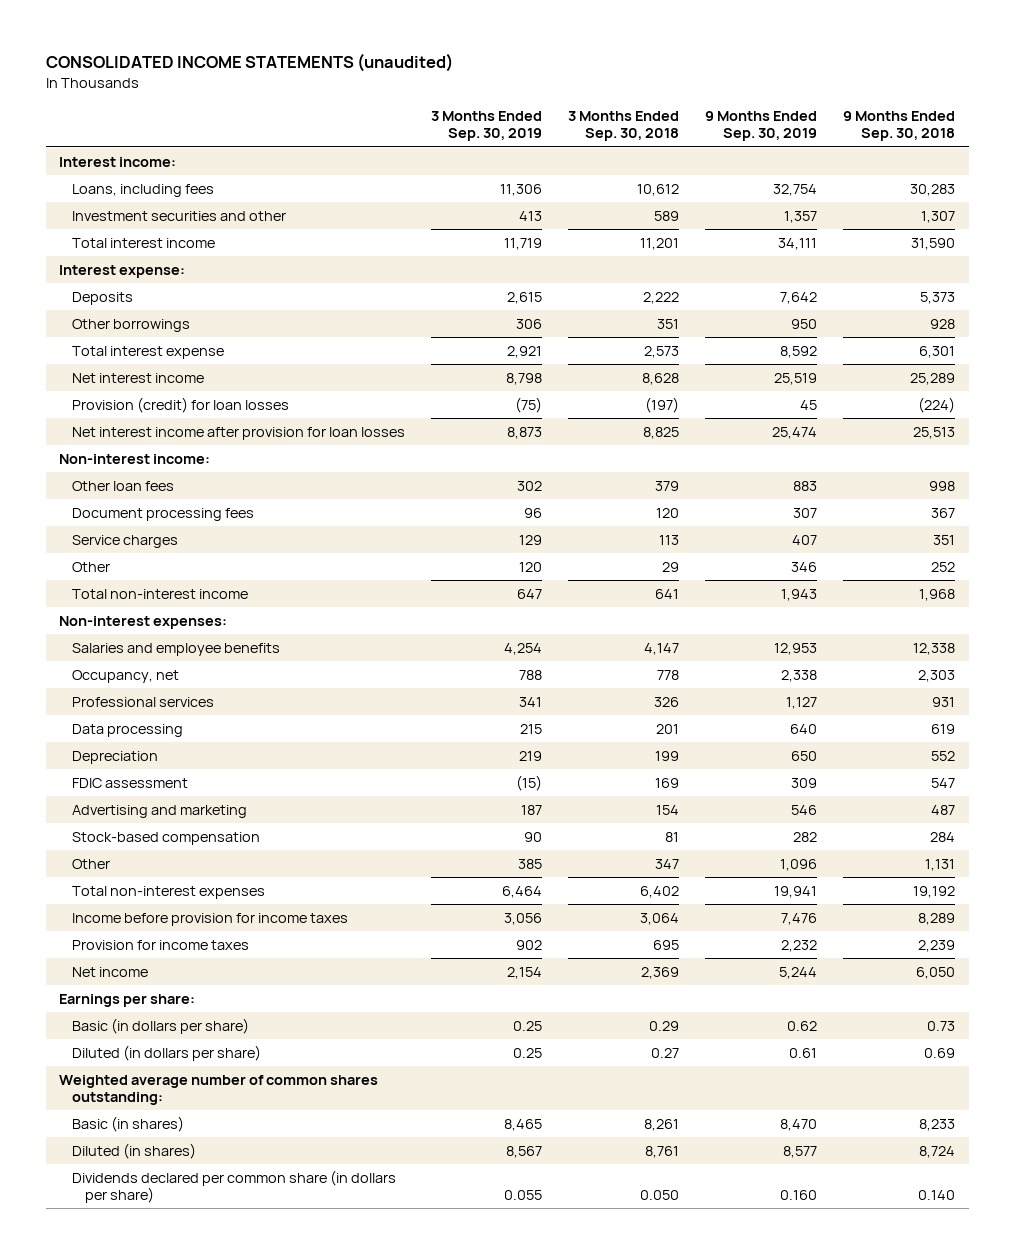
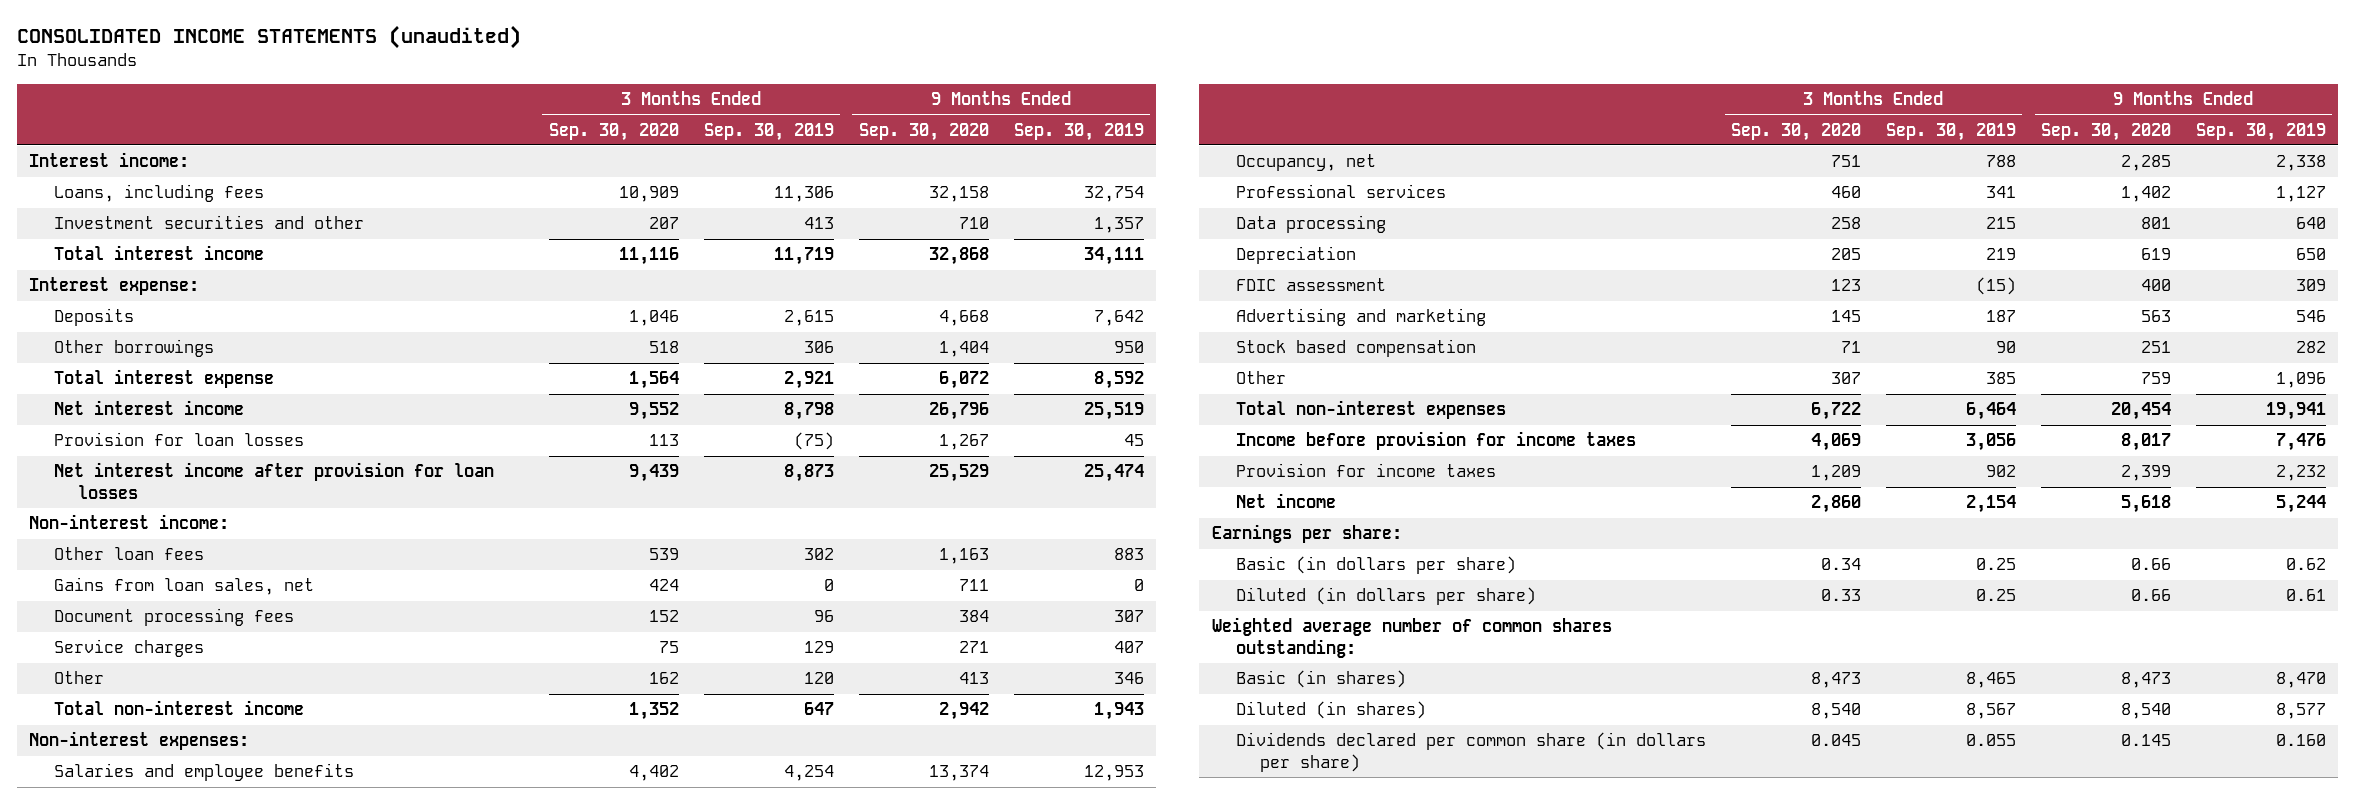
- | 3 Months Ended Sep. 30, 2019 | 3 Months Ended Sep. 30, 2018 | 9 Months Ended Sep. 30, 2019 | 9 Months Ended Sep. 30, 2018
+ | 3 Months Ended Sep. 30, 2020 | 3 Months Ended Sep. 30, 2019 | 9 Months Ended Sep. 30, 2020 | 9 Months Ended Sep. 30, 2019
- Provision (credit) for loan losses | (75) | (197) | 45 | (224)
+ Provision for loan losses | 113 | (75) | 1,267 | 45
+ Gains from loan sales, net | 424 | 0 | 711 | 0
- Stock-based compensation | 90 | 81 | 282 | 284
+ Stock based compensation | 71 | 90 | 251 | 282

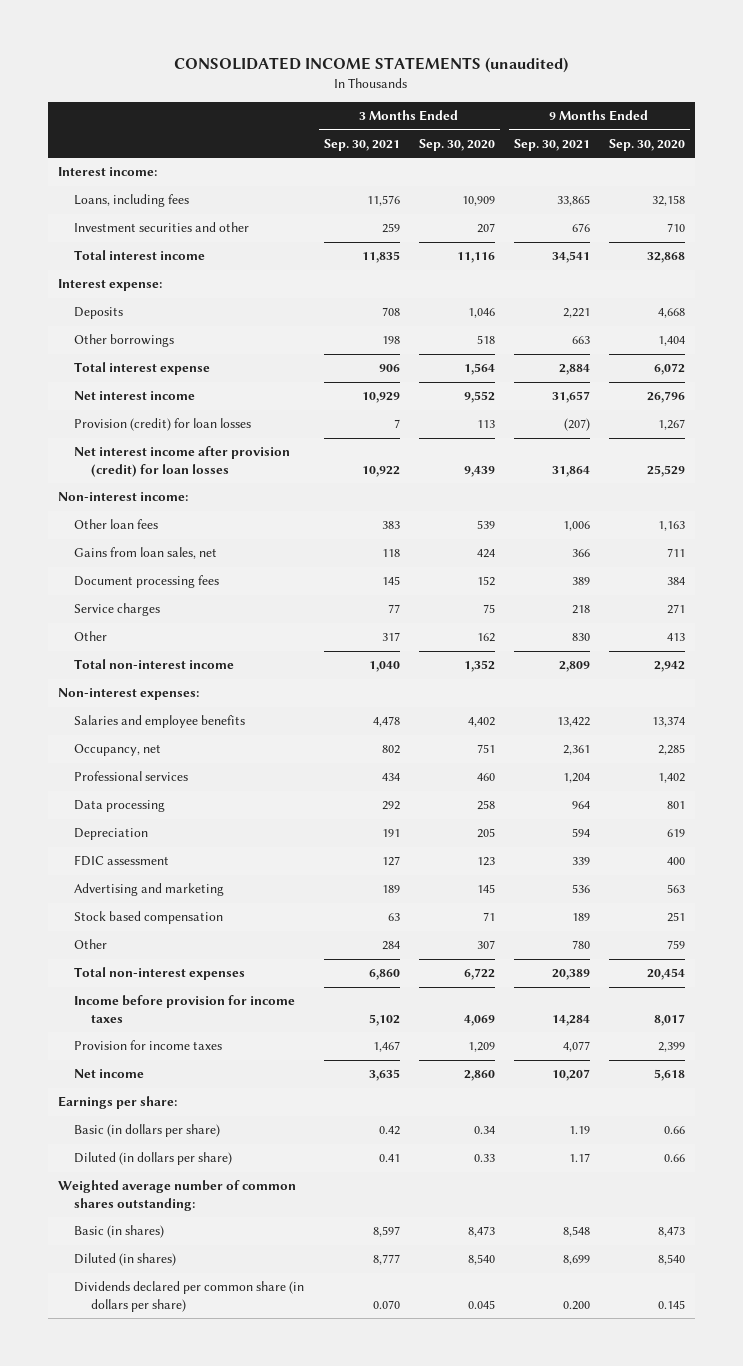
- | 3 Months Ended Sep. 30, 2020 | 3 Months Ended Sep. 30, 2019 | 9 Months Ended Sep. 30, 2020 | 9 Months Ended Sep. 30, 2019
+ | 3 Months Ended Sep. 30, 2021 | 3 Months Ended Sep. 30, 2020 | 9 Months Ended Sep. 30, 2021 | 9 Months Ended Sep. 30, 2020
- Provision for loan losses | 113 | (75) | 1,267 | 45
- Net interest income after provision for loan losses | 9,439 | 8,873 | 25,529 | 25,474
+ Provision (credit) for loan losses | 7 | 113 | (207) | 1,267
+ Net interest income after provision (credit) for loan losses | 10,922 | 9,439 | 31,864 | 25,529

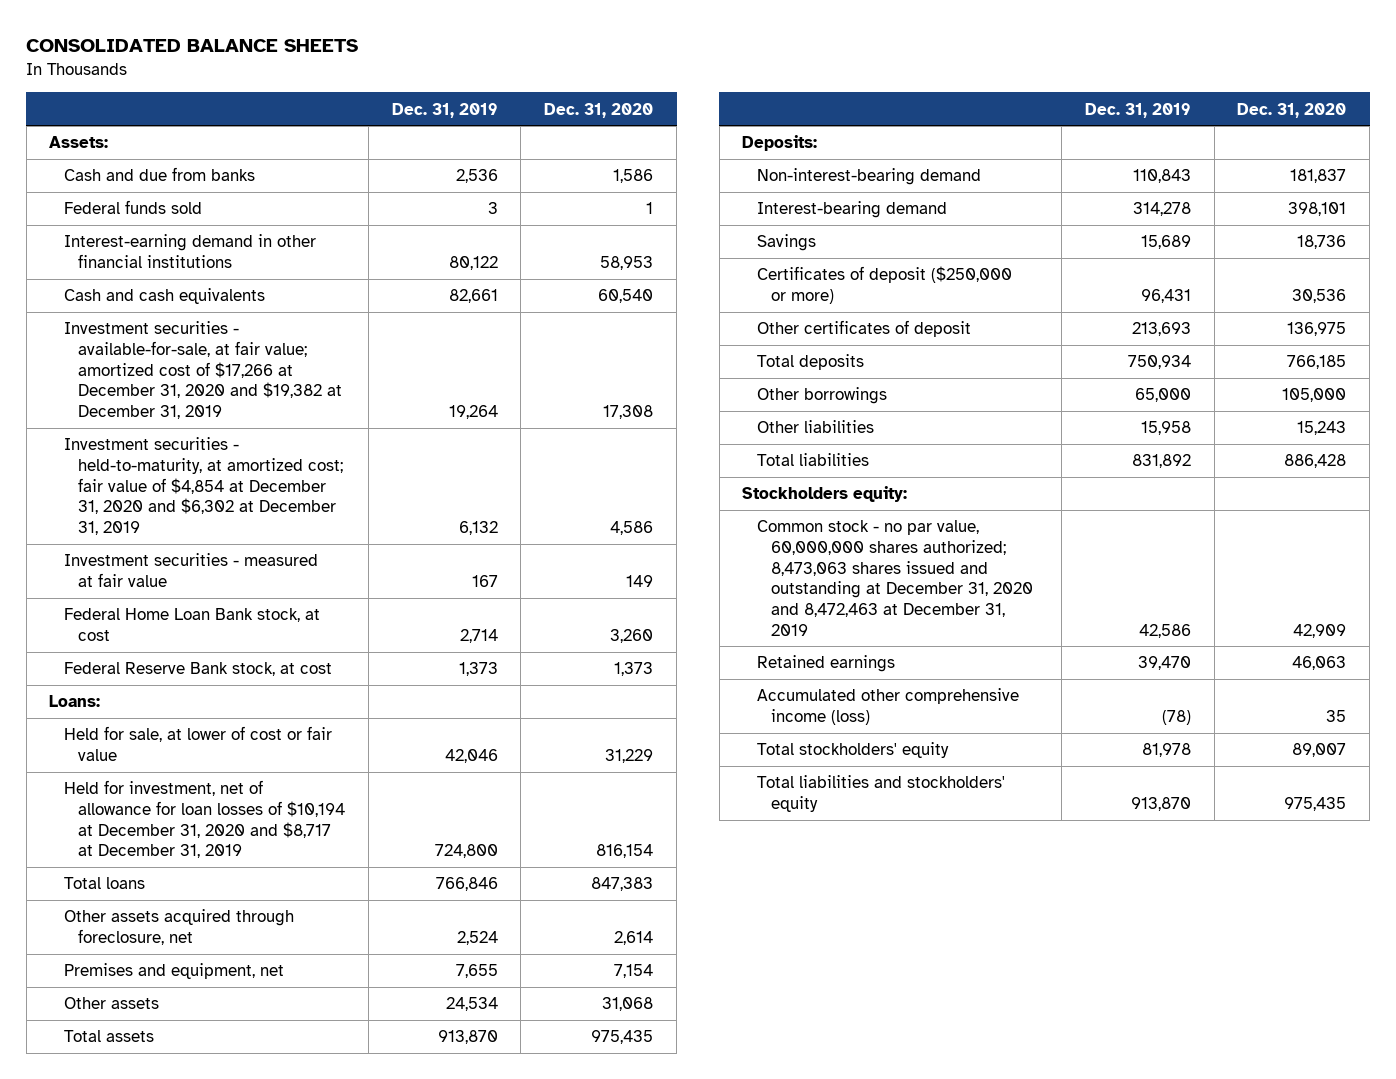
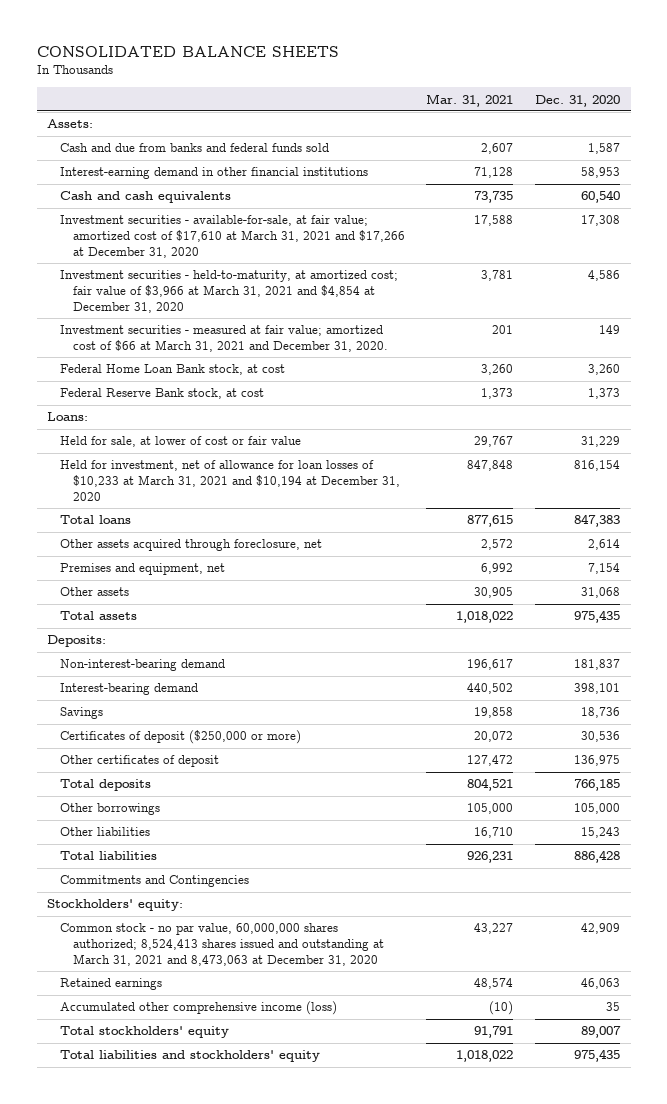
- | Dec. 31, 2019 | Dec. 31, 2020
+ | Mar. 31, 2021 | Dec. 31, 2020
- Cash and due from banks | 2,536 | 1,586
- Federal funds sold | 3 | 1
+ Cash and due from banks and federal funds sold | 2,607 | 1,587
- Investment securities - available-for-sale, at fair value; amortized cost of $17,266 at December 31, 2020 and $19,382 at December 31, 2019 | 19,264 | 17,308
- Investment securities - held-to-maturity, at amortized cost; fair value of $4,854 at December 31, 2020 and $6,302 at December 31, 2019 | 6,132 | 4,586
- Investment securities - measured at fair value | 167 | 149
+ Investment securities - available-for-sale, at fair value; amortized cost of $17,610 at March 31, 2021 and $17,266 at December 31, 2020 | 17,588 | 17,308
+ Investment securities - held-to-maturity, at amortized cost; fair value of $3,966 at March 31, 2021 and $4,854 at December 31, 2020 | 3,781 | 4,586
+ Investment securities - measured at fair value; amortized cost of $66 at March 31, 2021 and December 31, 2020. | 201 | 149
- Held for investment, net of allowance for loan losses of $10,194 at December 31, 2020 and $8,717 at December 31, 2019 | 724,800 | 816,154
+ Held for investment, net of allowance for loan losses of $10,233 at March 31, 2021 and $10,194 at December 31, 2020 | 847,848 | 816,154
- Stockholders equity:
- Common stock - no par value, 60,000,000 shares authorized; 8,473,063 shares issued and outstanding at December 31, 2020 and 8,472,463 at December 31, 2019 | 42,586 | 42,909
+ Commitments and Contingencies
+ Stockholders' equity:
+ Common stock - no par value, 60,000,000 shares authorized; 8,524,413 shares issued and outstanding at March 31, 2021 and 8,473,063 at December 31, 2020 | 43,227 | 42,909

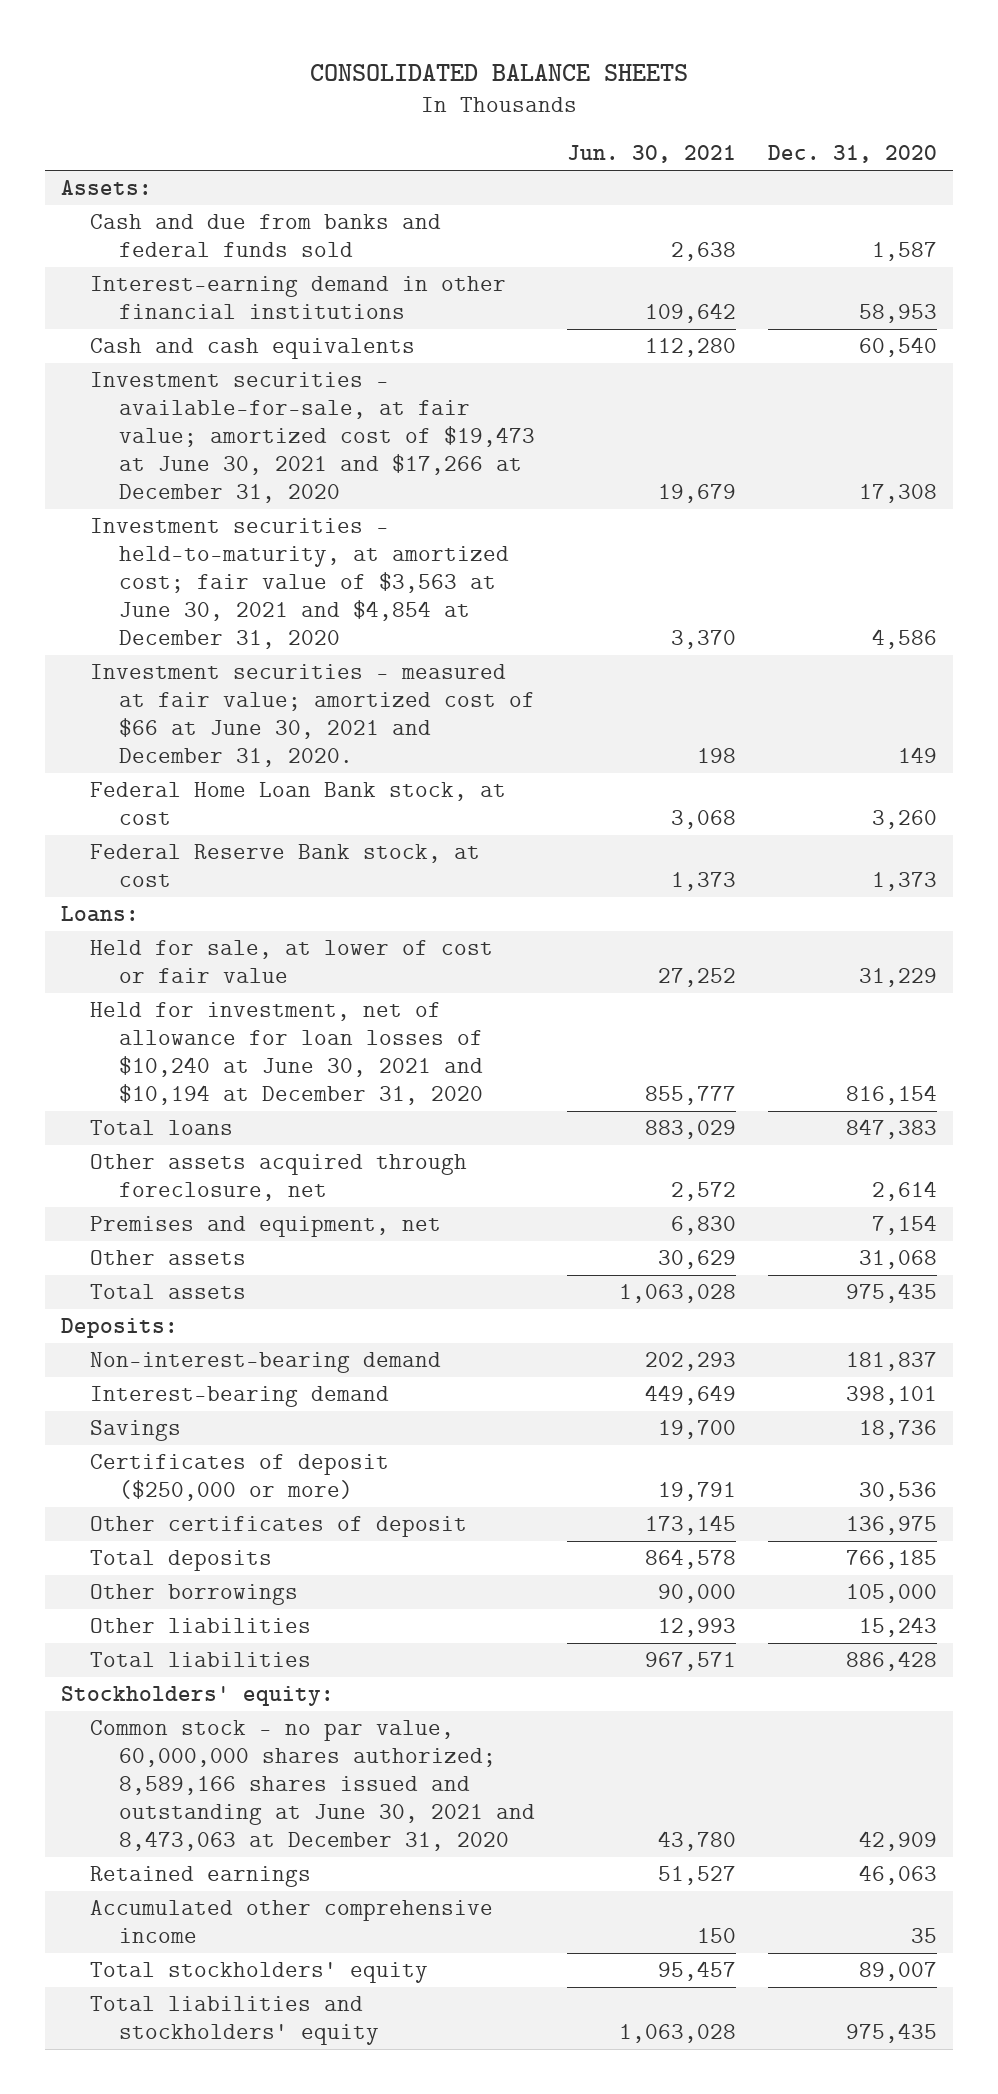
- | Mar. 31, 2021 | Dec. 31, 2020
+ | Jun. 30, 2021 | Dec. 31, 2020
- Investment securities - available-for-sale, at fair value; amortized cost of $17,610 at March 31, 2021 and $17,266 at December 31, 2020 | 17,588 | 17,308
- Investment securities - held-to-maturity, at amortized cost; fair value of $3,966 at March 31, 2021 and $4,854 at December 31, 2020 | 3,781 | 4,586
- Investment securities - measured at fair value; amortized cost of $66 at March 31, 2021 and December 31, 2020. | 201 | 149
+ Investment securities - available-for-sale, at fair value; amortized cost of $19,473 at June 30, 2021 and $17,266 at December 31, 2020 | 19,679 | 17,308
+ Investment securities - held-to-maturity, at amortized cost; fair value of $3,563 at June 30, 2021 and $4,854 at December 31, 2020 | 3,370 | 4,586
+ Investment securities - measured at fair value; amortized cost of $66 at June 30, 2021 and December 31, 2020. | 198 | 149
- Held for investment, net of allowance for loan losses of $10,233 at March 31, 2021 and $10,194 at December 31, 2020 | 847,848 | 816,154
+ Held for investment, net of allowance for loan losses of $10,240 at June 30, 2021 and $10,194 at December 31, 2020 | 855,777 | 816,154
- Commitments and Contingencies
- Common stock - no par value, 60,000,000 shares authorized; 8,524,413 shares issued and outstanding at March 31, 2021 and 8,473,063 at December 31, 2020 | 43,227 | 42,909
+ Common stock - no par value, 60,000,000 shares authorized; 8,589,166 shares issued and outstanding at June 30, 2021 and 8,473,063 at December 31, 2020 | 43,780 | 42,909
- Accumulated other comprehensive income (loss) | (10) | 35
+ Accumulated other comprehensive income | 150 | 35

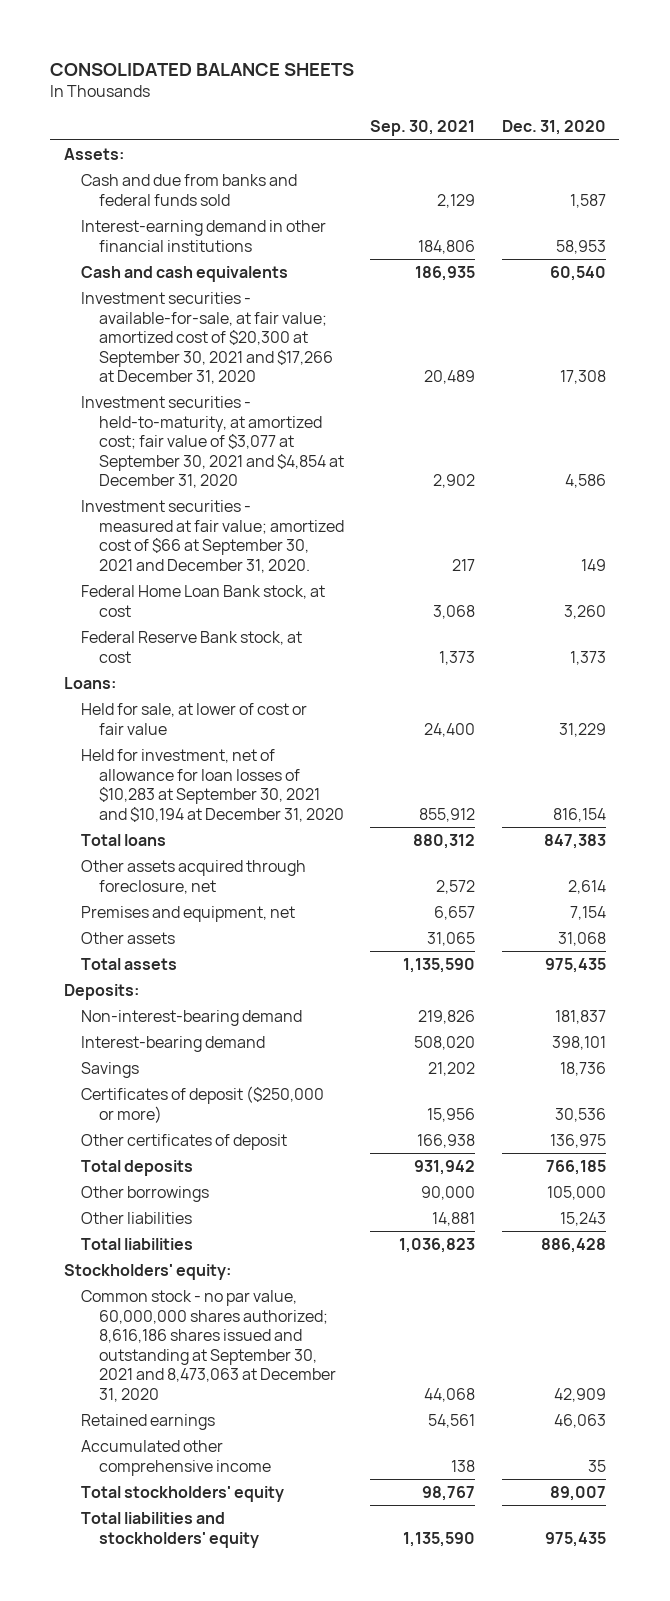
- | Jun. 30, 2021 | Dec. 31, 2020
+ | Sep. 30, 2021 | Dec. 31, 2020
- Investment securities - available-for-sale, at fair value; amortized cost of $19,473 at June 30, 2021 and $17,266 at December 31, 2020 | 19,679 | 17,308
- Investment securities - held-to-maturity, at amortized cost; fair value of $3,563 at June 30, 2021 and $4,854 at December 31, 2020 | 3,370 | 4,586
- Investment securities - measured at fair value; amortized cost of $66 at June 30, 2021 and December 31, 2020. | 198 | 149
+ Investment securities - available-for-sale, at fair value; amortized cost of $20,300 at September 30, 2021 and $17,266 at December 31, 2020 | 20,489 | 17,308
+ Investment securities - held-to-maturity, at amortized cost; fair value of $3,077 at September 30, 2021 and $4,854 at December 31, 2020 | 2,902 | 4,586
+ Investment securities - measured at fair value; amortized cost of $66 at September 30, 2021 and December 31, 2020. | 217 | 149
- Held for investment, net of allowance for loan losses of $10,240 at June 30, 2021 and $10,194 at December 31, 2020 | 855,777 | 816,154
+ Held for investment, net of allowance for loan losses of $10,283 at September 30, 2021 and $10,194 at December 31, 2020 | 855,912 | 816,154
- Common stock - no par value, 60,000,000 shares authorized; 8,589,166 shares issued and outstanding at June 30, 2021 and 8,473,063 at December 31, 2020 | 43,780 | 42,909
+ Common stock - no par value, 60,000,000 shares authorized; 8,616,186 shares issued and outstanding at September 30, 2021 and 8,473,063 at December 31, 2020 | 44,068 | 42,909

